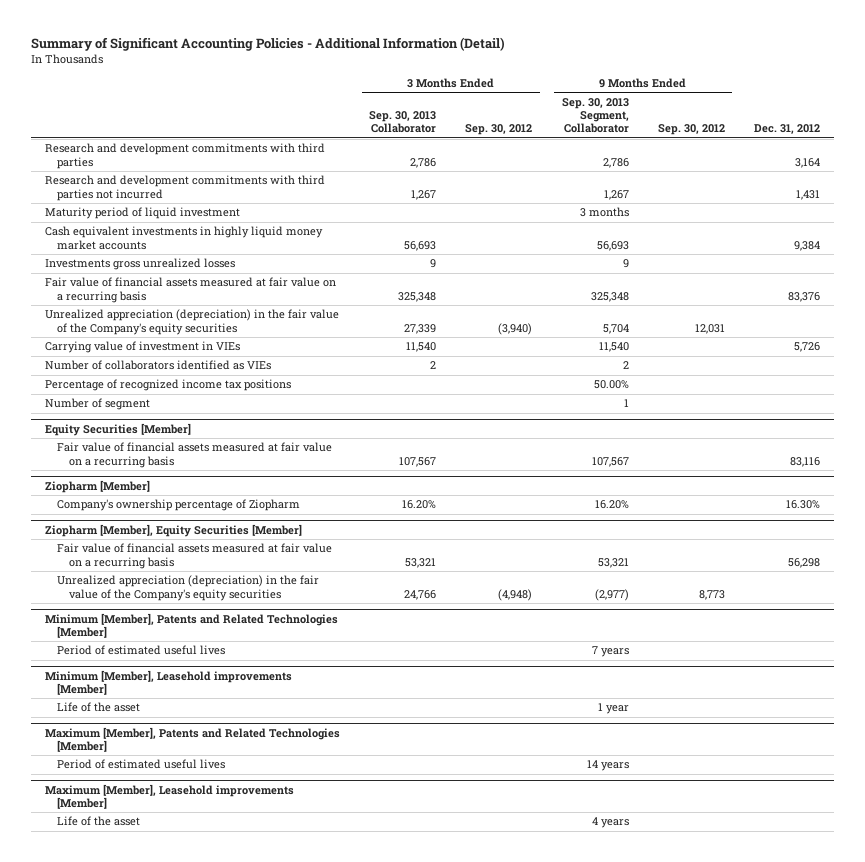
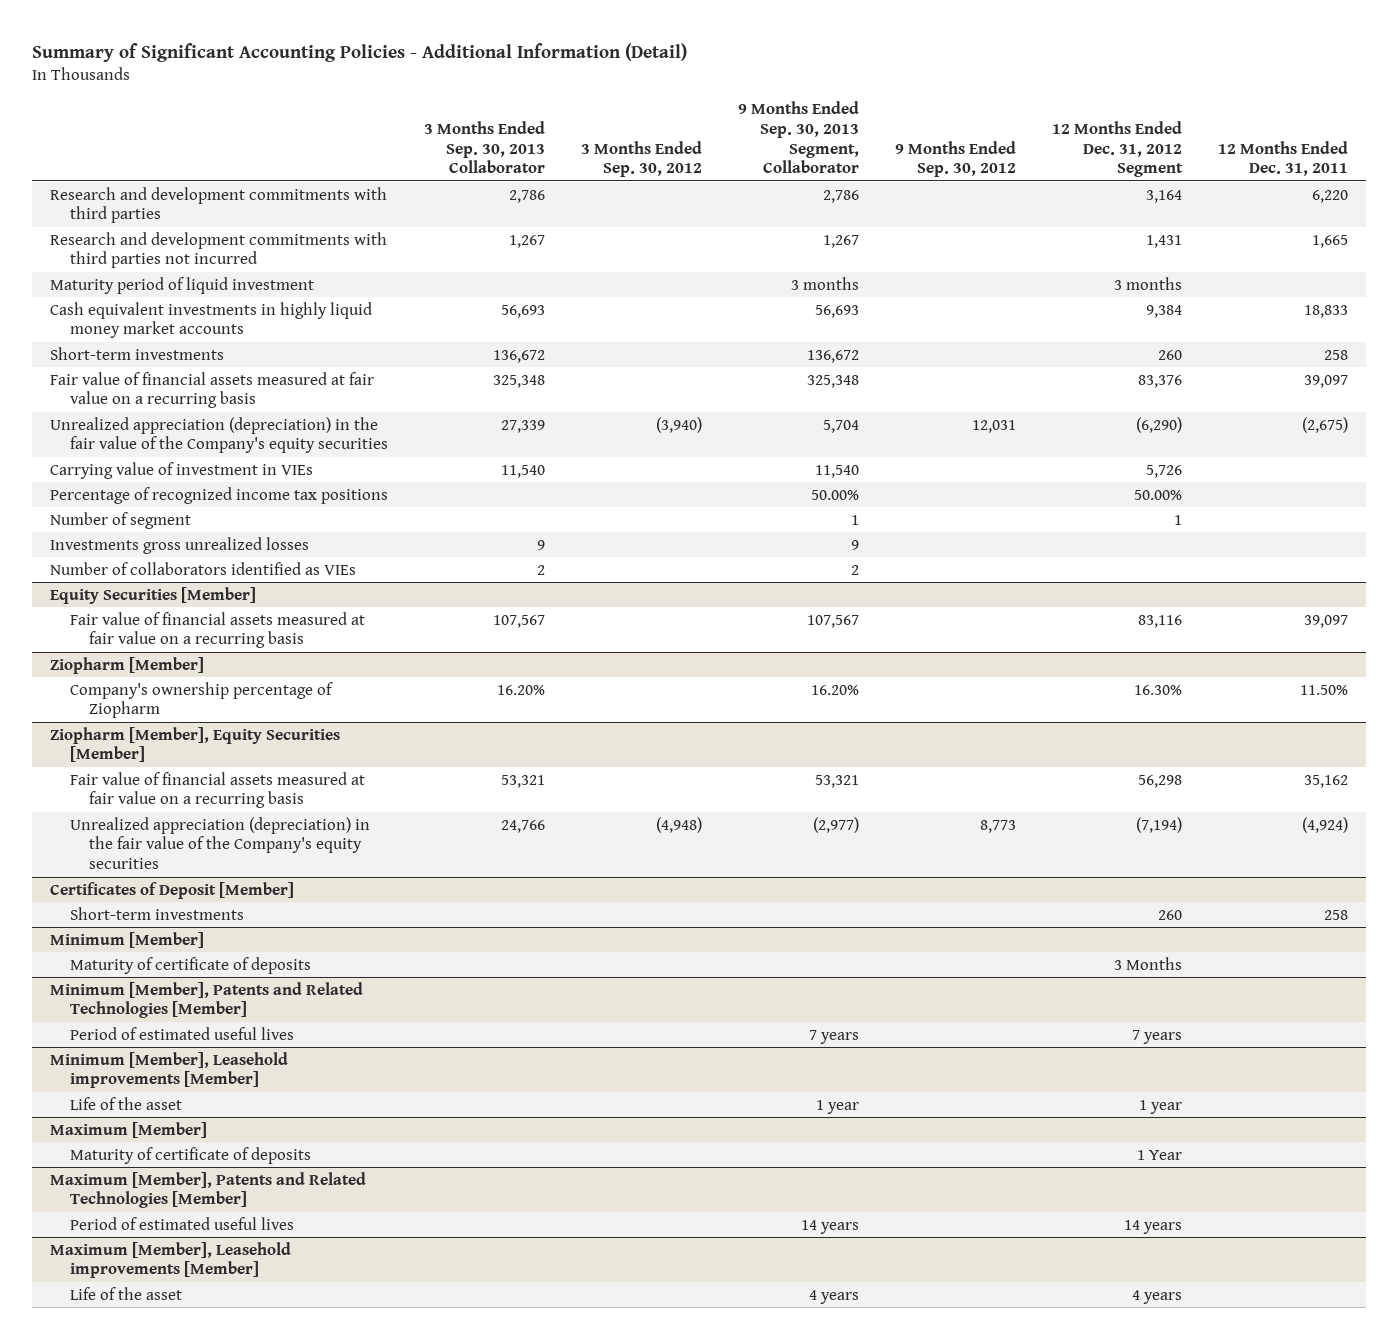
- | 3 Months Ended Sep. 30, 2013 Collaborator | 3 Months Ended Sep. 30, 2012 | 9 Months Ended Sep. 30, 2013 Segment, Collaborator | 9 Months Ended Sep. 30, 2012 | Dec. 31, 2012
+ | 3 Months Ended Sep. 30, 2013 Collaborator | 3 Months Ended Sep. 30, 2012 | 9 Months Ended Sep. 30, 2013 Segment, Collaborator | 9 Months Ended Sep. 30, 2012 | 12 Months Ended Dec. 31, 2012 Segment | 12 Months Ended Dec. 31, 2011
+ Short-term investments | 136,672 | | 136,672 | | 260 | 258
moved down: Investments gross unrealized losses | 9 | | 9 | | |
moved down: Number of collaborators identified as VIEs | 2 | | 2 | | |
+ Certificates of Deposit [Member]
+ Short-term investments | | | | | 260 | 258
+ Minimum [Member]
+ Maturity of certificate of deposits | | | | | 3 Months |
+ Maximum [Member]
+ Maturity of certificate of deposits | | | | | 1 Year |

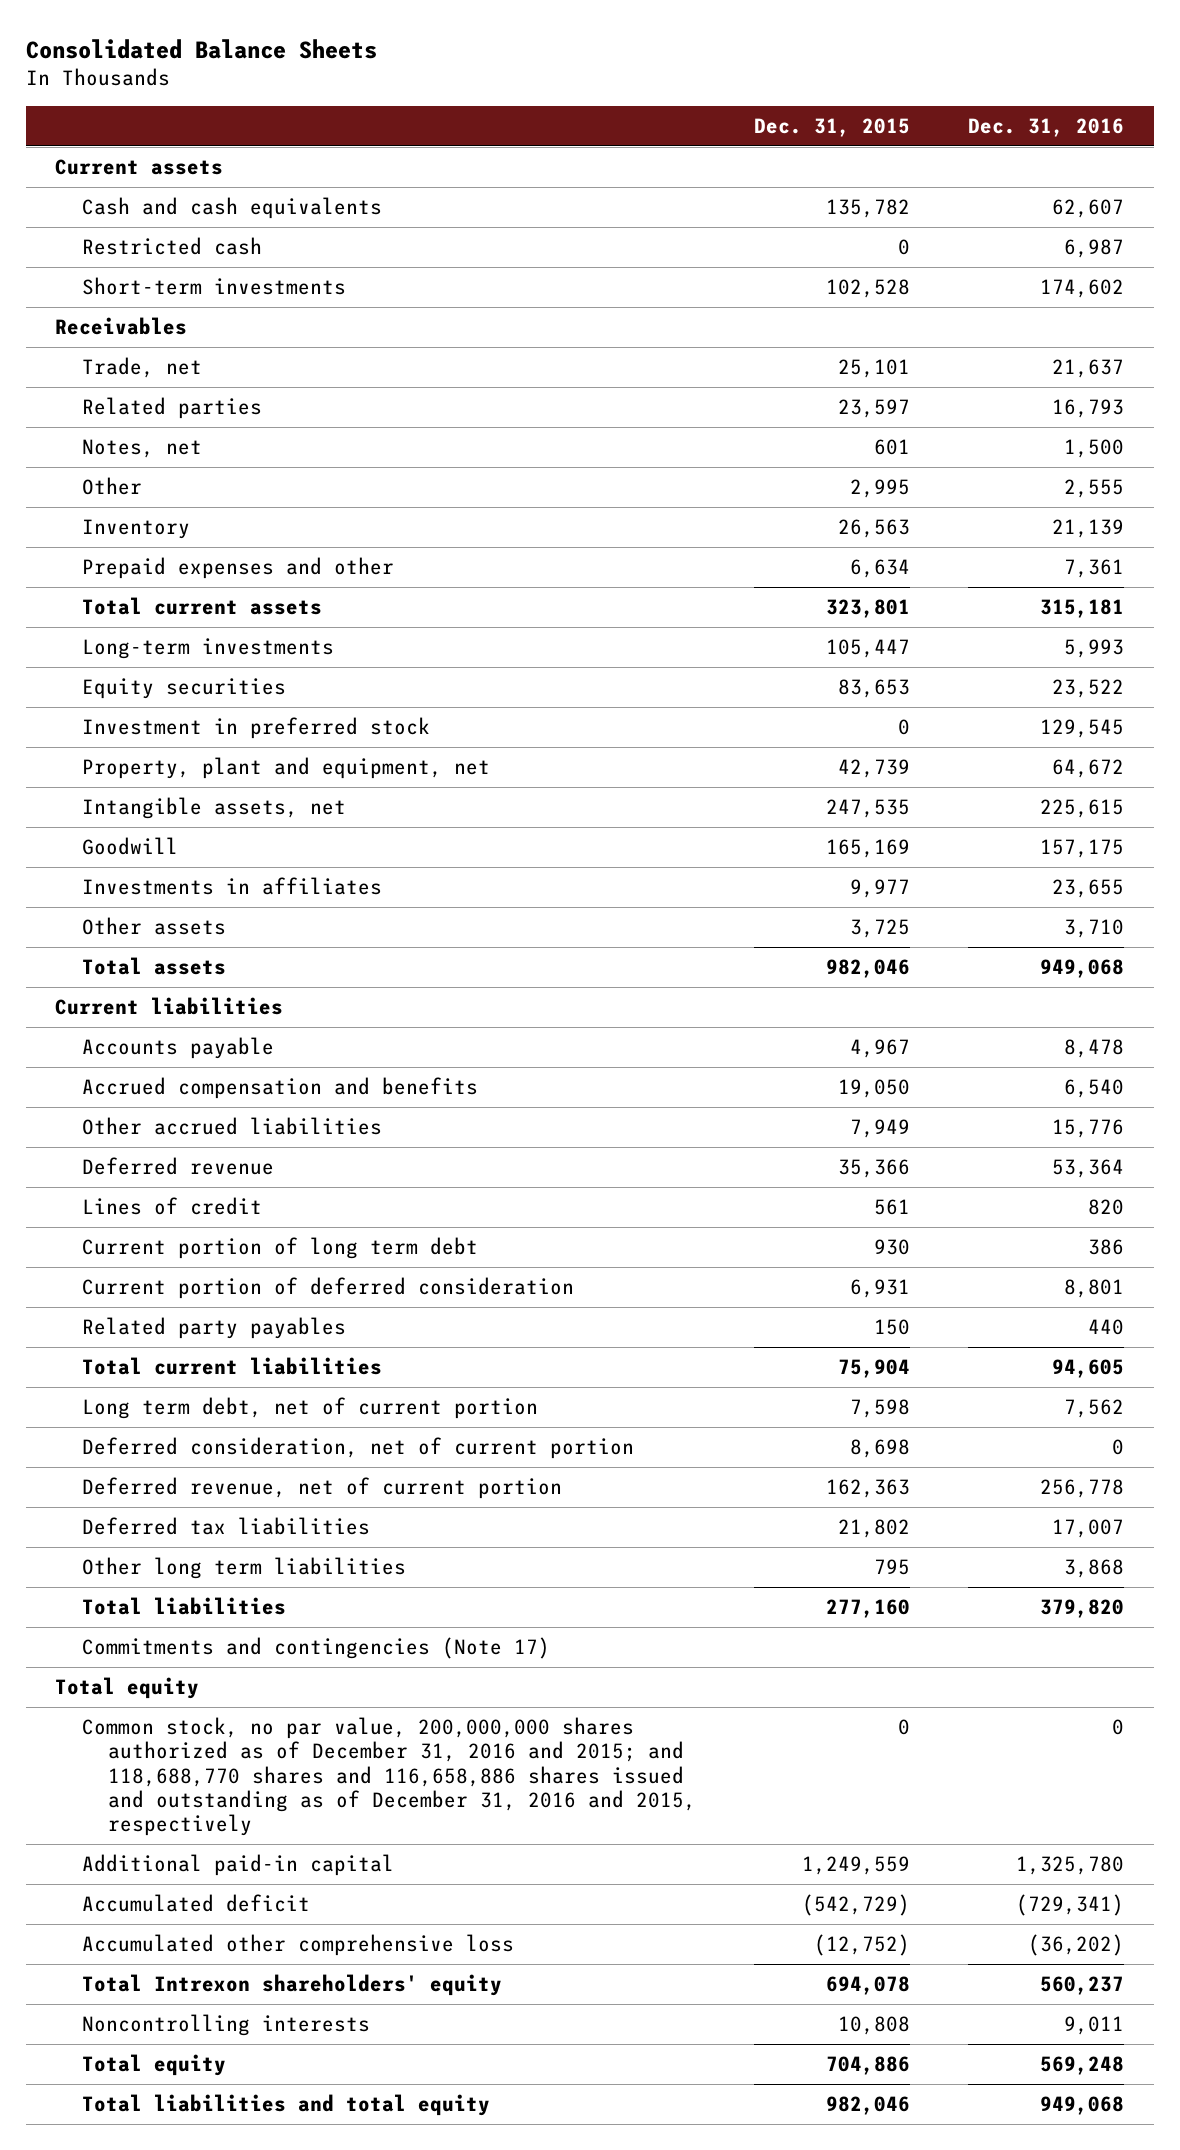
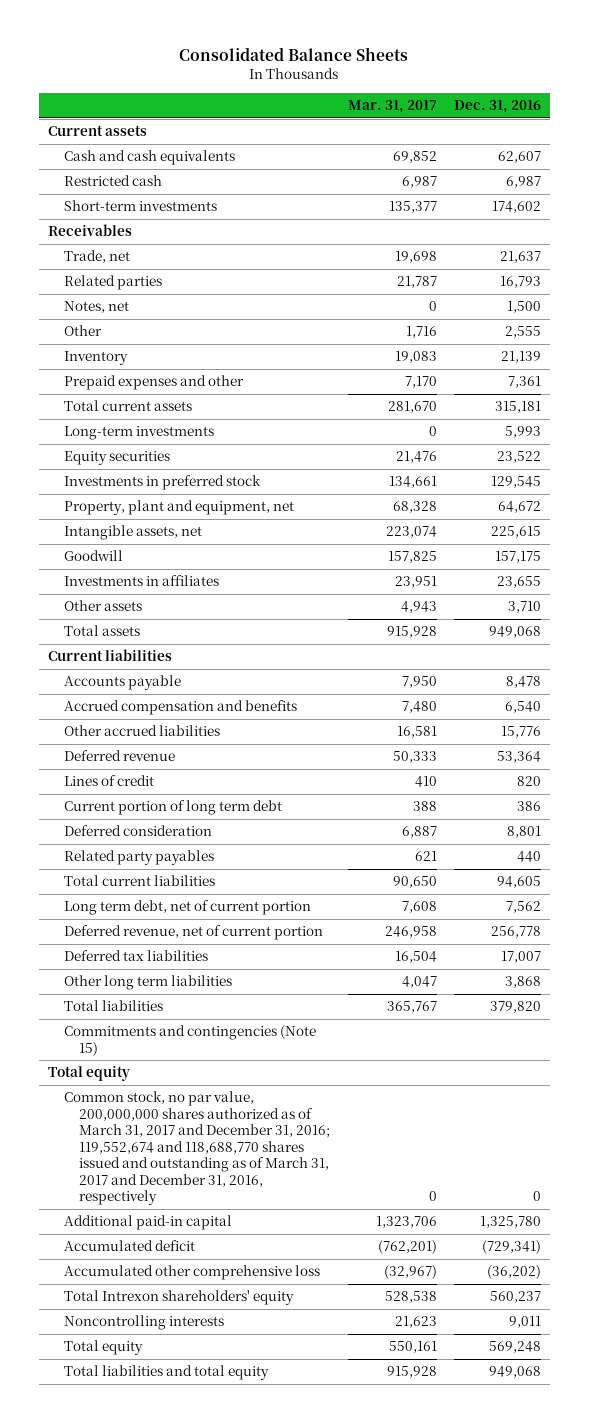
- | Dec. 31, 2015 | Dec. 31, 2016
+ | Mar. 31, 2017 | Dec. 31, 2016
- Investment in preferred stock | 0 | 129,545
+ Investments in preferred stock | 134,661 | 129,545
- Current portion of deferred consideration | 6,931 | 8,801
+ Deferred consideration | 6,887 | 8,801
- Deferred consideration, net of current portion | 8,698 | 0
- Commitments and contingencies (Note 17)
+ Commitments and contingencies (Note 15)
- Common stock, no par value, 200,000,000 shares authorized as of December 31, 2016 and 2015; and 118,688,770 shares and 116,658,886 shares issued and outstanding as of December 31, 2016 and 2015, respectively | 0 | 0
+ Common stock, no par value, 200,000,000 shares authorized as of March 31, 2017 and December 31, 2016; 119,552,674 and 118,688,770 shares issued and outstanding as of March 31, 2017 and December 31, 2016, respectively | 0 | 0

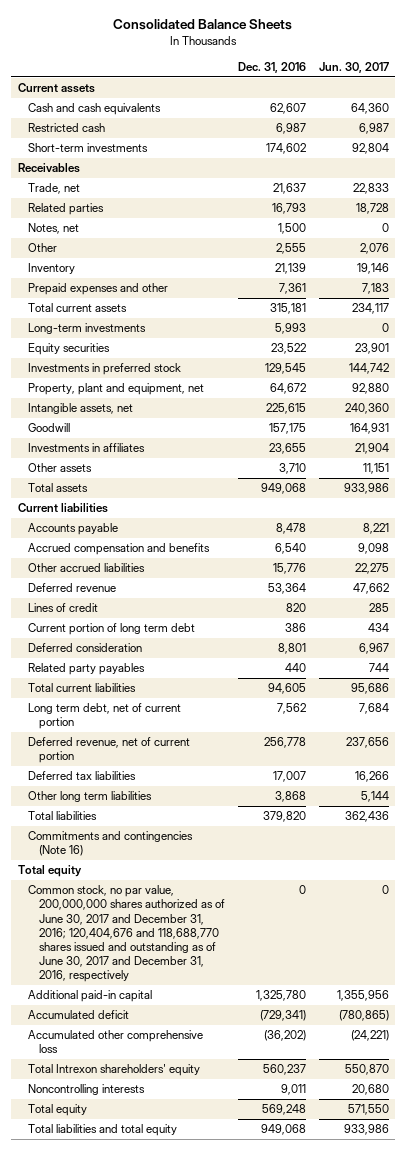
- | Mar. 31, 2017 | Dec. 31, 2016
+ | Dec. 31, 2016 | Jun. 30, 2017
- Commitments and contingencies (Note 15)
+ Commitments and contingencies (Note 16)
- Common stock, no par value, 200,000,000 shares authorized as of March 31, 2017 and December 31, 2016; 119,552,674 and 118,688,770 shares issued and outstanding as of March 31, 2017 and December 31, 2016, respectively | 0 | 0
+ Common stock, no par value, 200,000,000 shares authorized as of June 30, 2017 and December 31, 2016; 120,404,676 and 118,688,770 shares issued and outstanding as of June 30, 2017 and December 31, 2016, respectively | 0 | 0

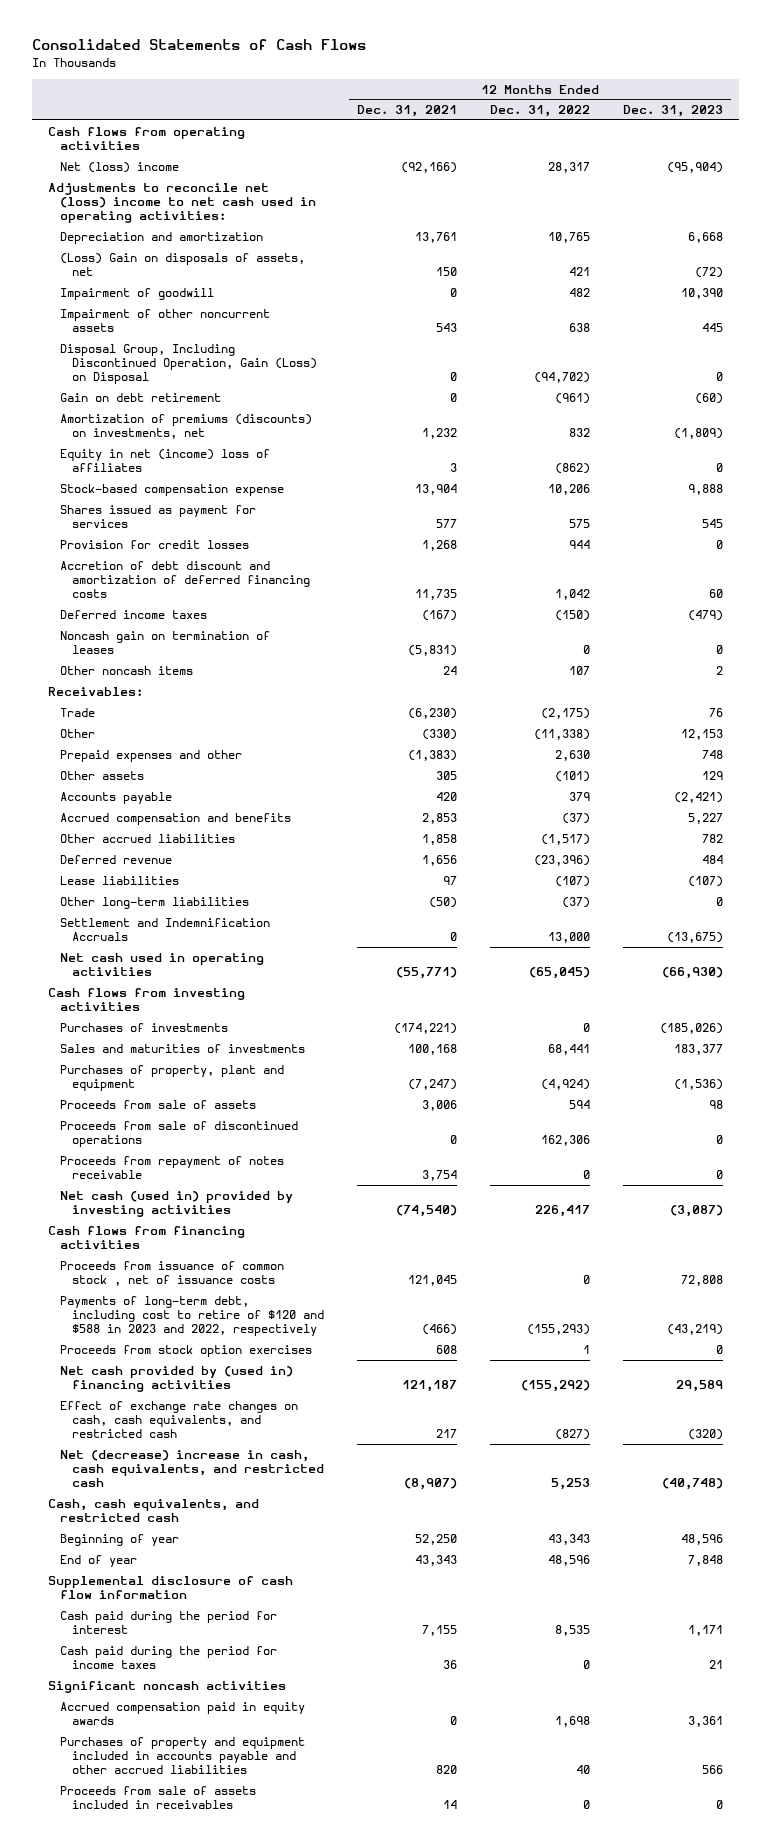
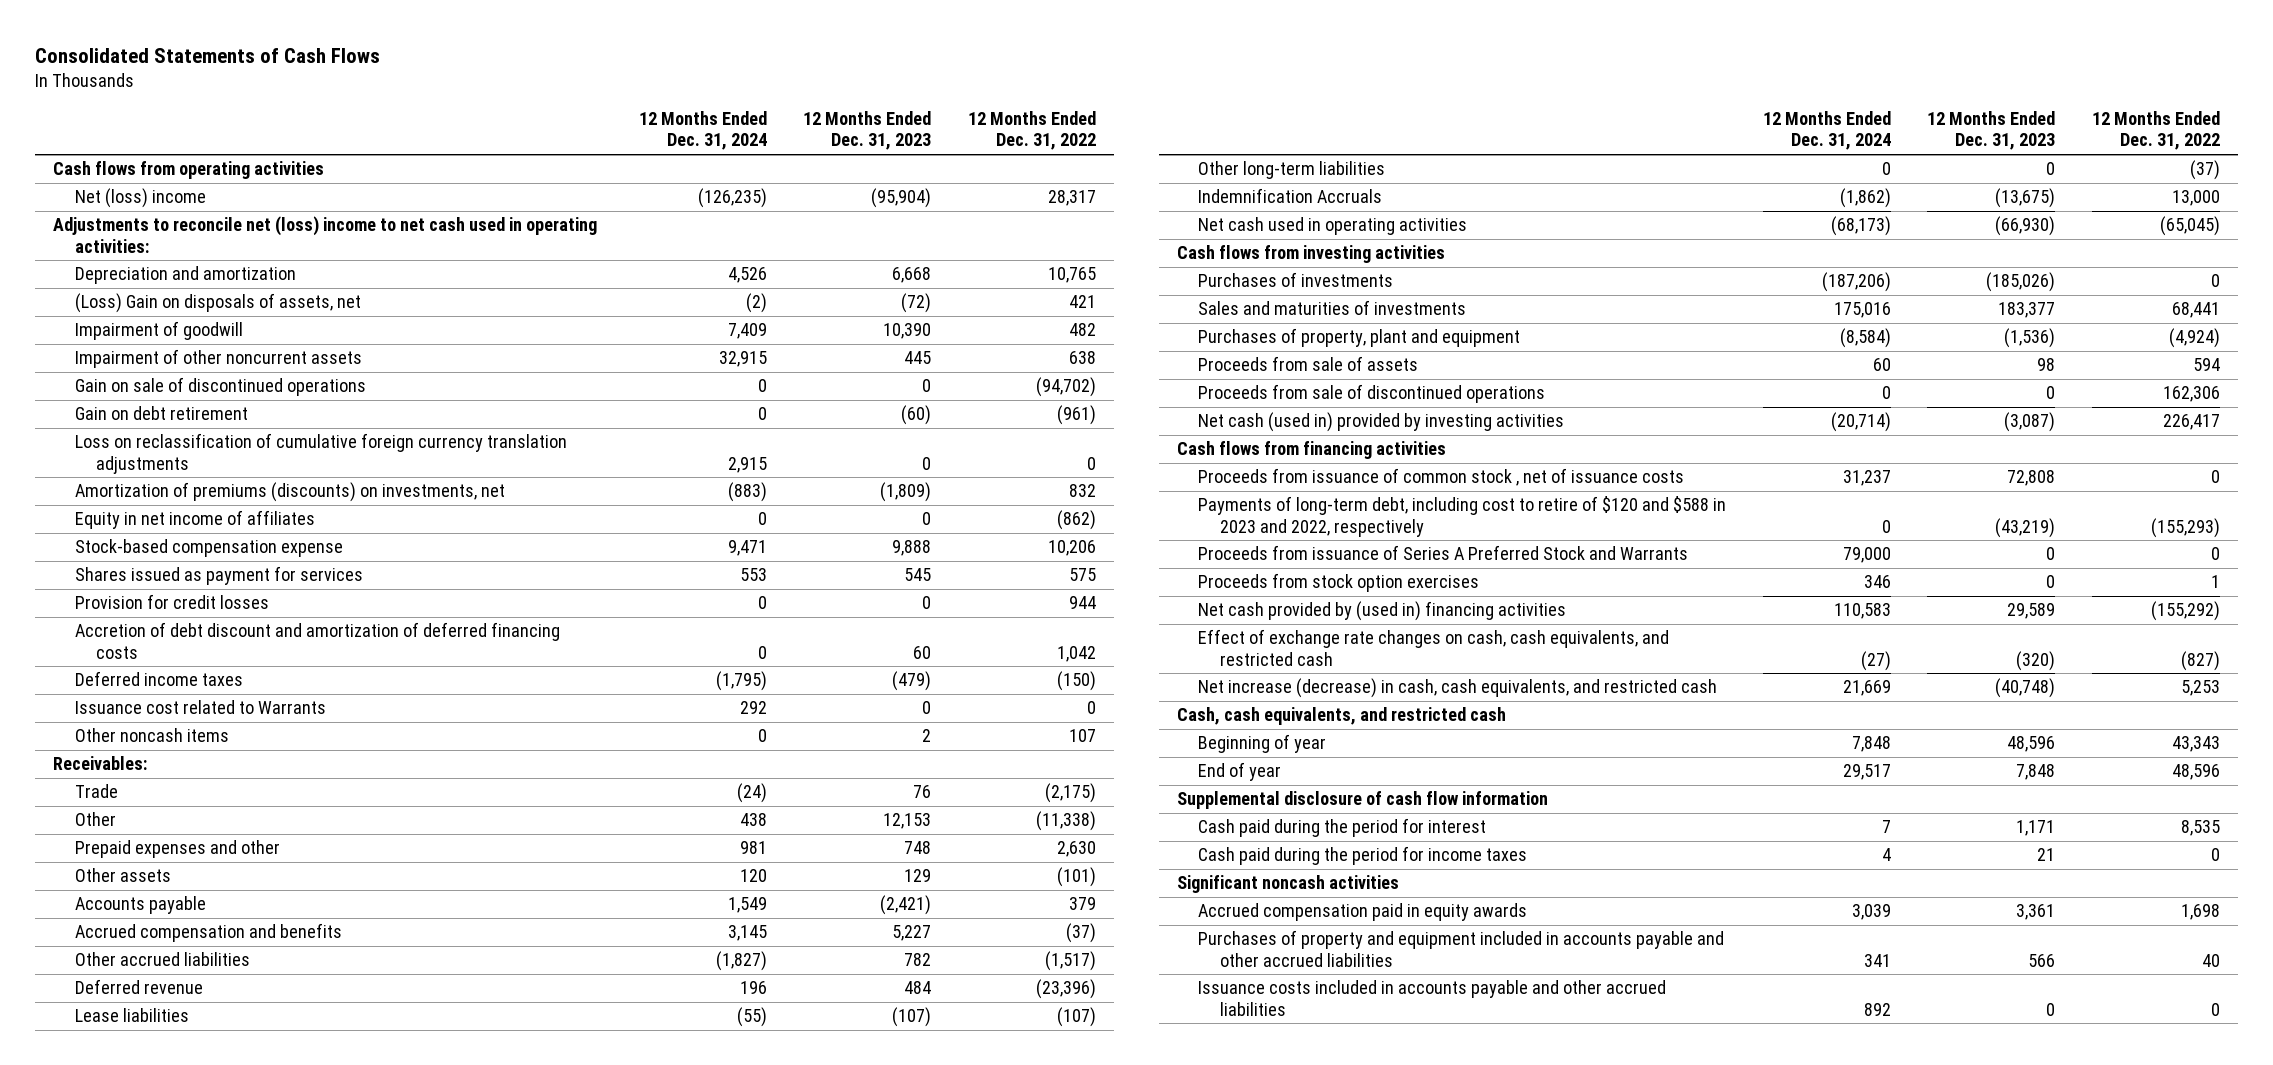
- | 12 Months Ended Dec. 31, 2021 | 12 Months Ended Dec. 31, 2022 | 12 Months Ended Dec. 31, 2023
+ | 12 Months Ended Dec. 31, 2024 | 12 Months Ended Dec. 31, 2023 | 12 Months Ended Dec. 31, 2022
- Disposal Group, Including Discontinued Operation, Gain (Loss) on Disposal | 0 | (94,702) | 0
+ Gain on sale of discontinued operations | 0 | 0 | (94,702)
+ Loss on reclassification of cumulative foreign currency translation adjustments | 2,915 | 0 | 0
- Equity in net (income) loss of affiliates | 3 | (862) | 0
+ Equity in net income of affiliates | 0 | 0 | (862)
- Noncash gain on termination of leases | (5,831) | 0 | 0
+ Issuance cost related to Warrants | 292 | 0 | 0
- Settlement and Indemnification Accruals | 0 | 13,000 | (13,675)
+ Indemnification Accruals | (1,862) | (13,675) | 13,000
- Proceeds from repayment of notes receivable | 3,754 | 0 | 0
+ Proceeds from issuance of Series A Preferred Stock and Warrants | 79,000 | 0 | 0
- Net (decrease) increase in cash, cash equivalents, and restricted cash | (8,907) | 5,253 | (40,748)
+ Net increase (decrease) in cash, cash equivalents, and restricted cash | 21,669 | (40,748) | 5,253
- Proceeds from sale of assets included in receivables | 14 | 0 | 0
+ Issuance costs included in accounts payable and other accrued liabilities | 892 | 0 | 0

